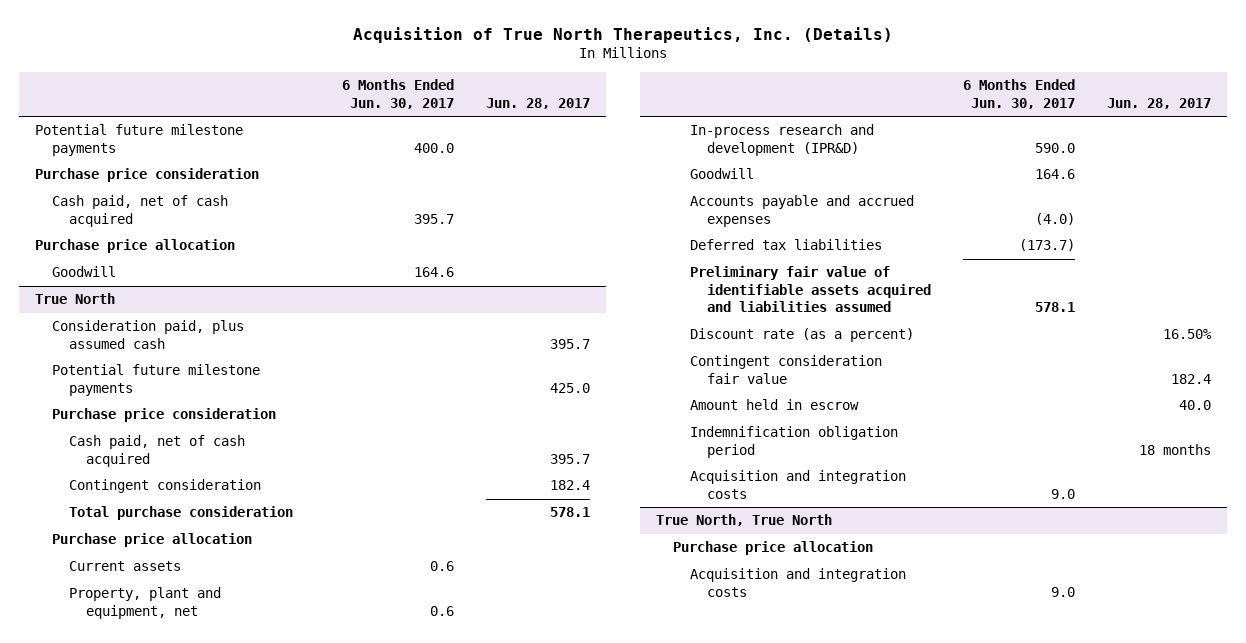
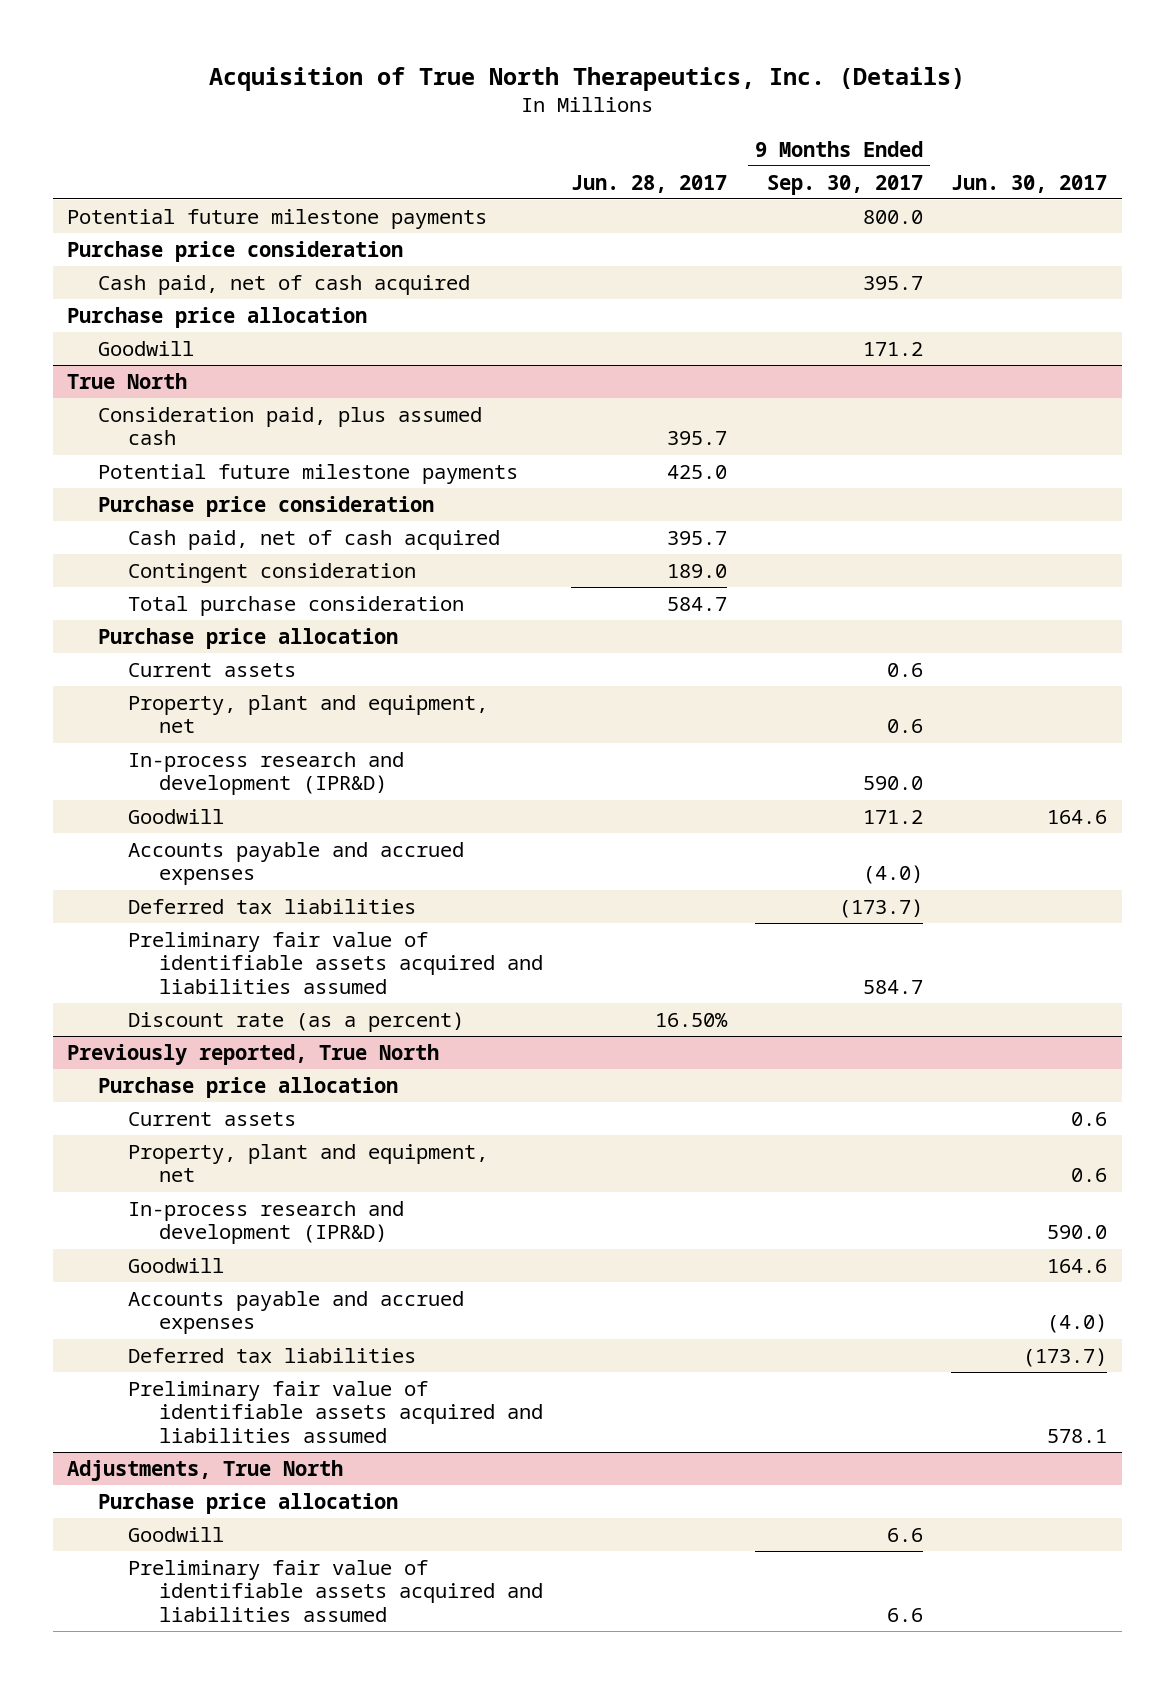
- | 6 Months Ended Jun. 30, 2017 | Jun. 28, 2017
+ | Jun. 28, 2017 | 9 Months Ended Sep. 30, 2017 | Jun. 30, 2017
@ True North
- Contingent consideration | | 182.4
- Total purchase consideration | | 578.1
+ Contingent consideration | 189.0 | |
+ Total purchase consideration | 584.7 | |
- Contingent consideration fair value | | 182.4
- Amount held in escrow | | 40.0
- Indemnification obligation period | | 18 months
- Acquisition and integration costs | 9.0 |
- True North, True North
+ Previously reported, True North
+ Purchase price allocation
+ Current assets | | | 0.6
+ Property, plant and equipment, net | | | 0.6
+ In-process research and development (IPR&D) | | | 590.0
+ Goodwill | | | 164.6
+ Accounts payable and accrued expenses | | | (4.0)
+ Deferred tax liabilities | | | (173.7)
+ Preliminary fair value of identifiable assets acquired and liabilities assumed | | | 578.1
+ Adjustments, True North
- Acquisition and integration costs | 9.0 |
+ Goodwill | | 6.6 |
+ Preliminary fair value of identifiable assets acquired and liabilities assumed | | 6.6 |

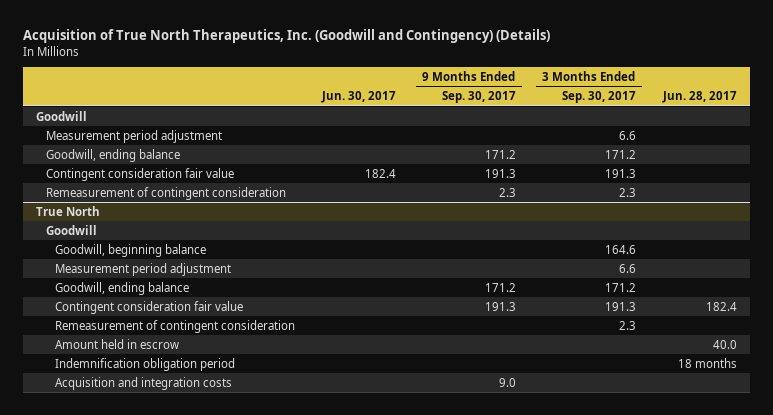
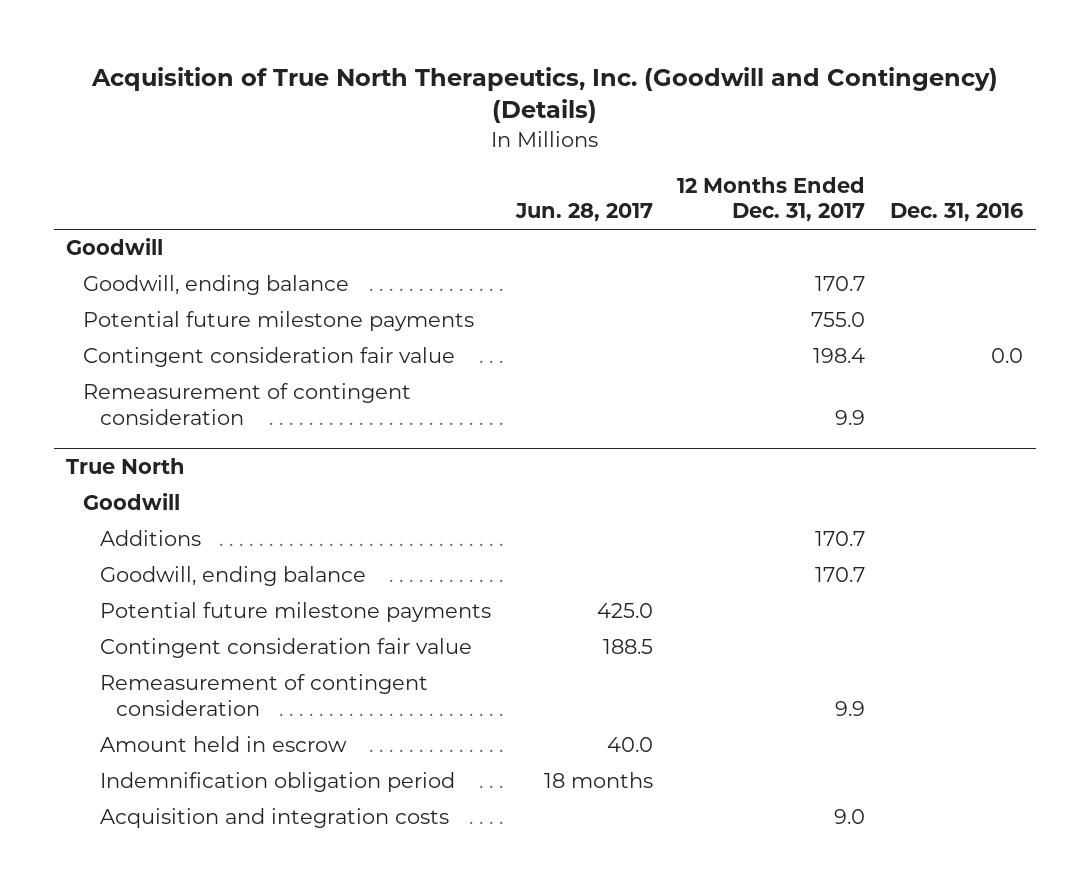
- | Jun. 30, 2017 | 9 Months Ended Sep. 30, 2017 | 3 Months Ended Sep. 30, 2017 | Jun. 28, 2017
+ | Jun. 28, 2017 | 12 Months Ended Dec. 31, 2017 | Dec. 31, 2016
- Measurement period adjustment | | | 6.6 |
+ Potential future milestone payments | | 755.0 |
@ True North
- Goodwill, beginning balance | | | 164.6 |
- Measurement period adjustment | | | 6.6 |
+ Additions | | 170.7 |
- Contingent consideration fair value | | 191.3 | 191.3 | 182.4
+ Potential future milestone payments | 425.0 | |
+ Contingent consideration fair value | 188.5 | |

